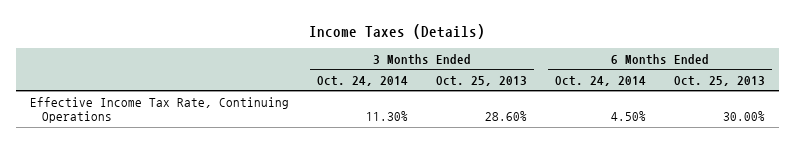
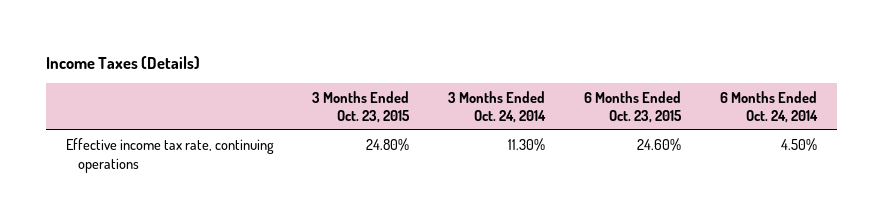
- | 3 Months Ended Oct. 24, 2014 | 3 Months Ended Oct. 25, 2013 | 6 Months Ended Oct. 24, 2014 | 6 Months Ended Oct. 25, 2013
+ | 3 Months Ended Oct. 23, 2015 | 3 Months Ended Oct. 24, 2014 | 6 Months Ended Oct. 23, 2015 | 6 Months Ended Oct. 24, 2014
- Effective Income Tax Rate, Continuing Operations | 11.30% | 28.60% | 4.50% | 30.00%
+ Effective income tax rate, continuing operations | 24.80% | 11.30% | 24.60% | 4.50%

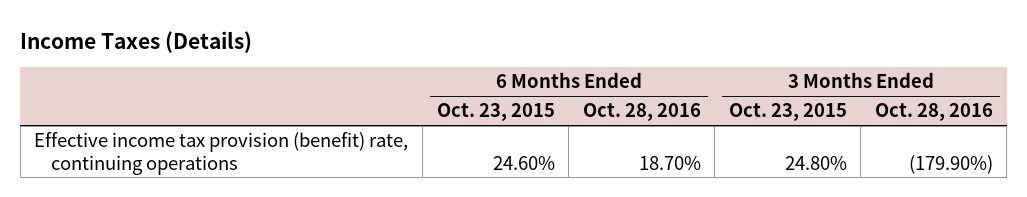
- | 3 Months Ended Oct. 23, 2015 | 3 Months Ended Oct. 24, 2014 | 6 Months Ended Oct. 23, 2015 | 6 Months Ended Oct. 24, 2014
+ | 6 Months Ended Oct. 23, 2015 | 6 Months Ended Oct. 28, 2016 | 3 Months Ended Oct. 23, 2015 | 3 Months Ended Oct. 28, 2016
- Effective income tax rate, continuing operations | 24.80% | 11.30% | 24.60% | 4.50%
+ Effective income tax provision (benefit) rate, continuing operations | 24.60% | 18.70% | 24.80% | (179.90%)

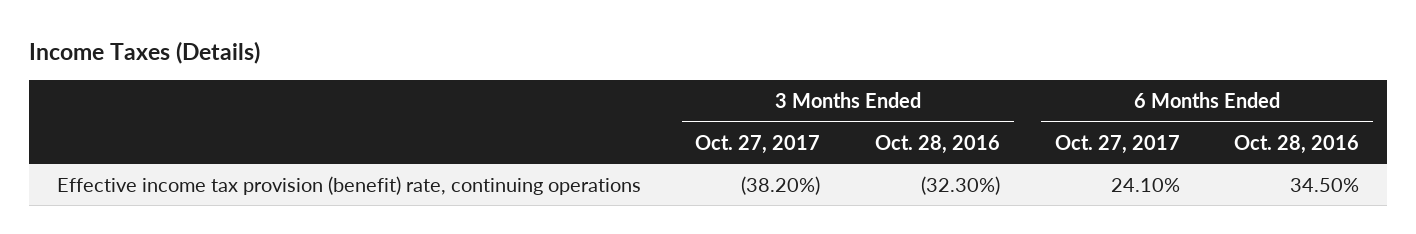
- | 6 Months Ended Oct. 23, 2015 | 6 Months Ended Oct. 28, 2016 | 3 Months Ended Oct. 23, 2015 | 3 Months Ended Oct. 28, 2016
+ | 3 Months Ended Oct. 27, 2017 | 3 Months Ended Oct. 28, 2016 | 6 Months Ended Oct. 27, 2017 | 6 Months Ended Oct. 28, 2016
- Effective income tax provision (benefit) rate, continuing operations | 24.60% | 18.70% | 24.80% | (179.90%)
+ Effective income tax provision (benefit) rate, continuing operations | (38.20%) | (32.30%) | 24.10% | 34.50%

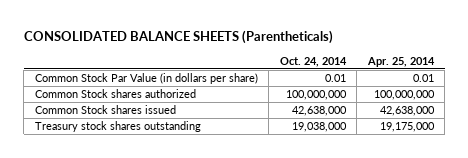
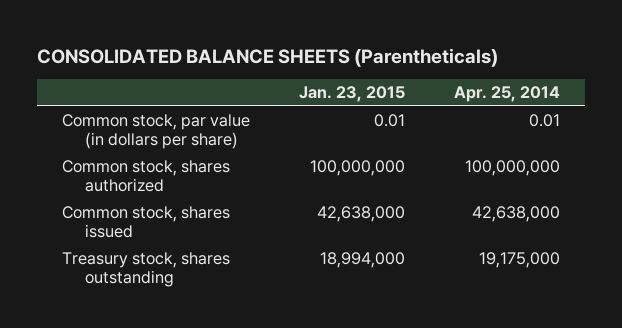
- | Oct. 24, 2014 | Apr. 25, 2014
+ | Jan. 23, 2015 | Apr. 25, 2014
- Common Stock Par Value (in dollars per share) | 0.01 | 0.01
- Common Stock shares authorized | 100,000,000 | 100,000,000
- Common Stock shares issued | 42,638,000 | 42,638,000
- Treasury stock shares outstanding | 19,038,000 | 19,175,000
+ Common stock, par value (in dollars per share) | 0.01 | 0.01
+ Common stock, shares authorized | 100,000,000 | 100,000,000
+ Common stock, shares issued | 42,638,000 | 42,638,000
+ Treasury stock, shares outstanding | 18,994,000 | 19,175,000

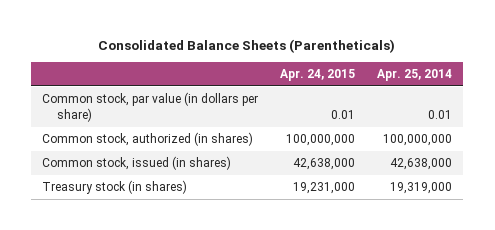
- CONSOLIDATED BALANCE SHEETS (Parentheticals)
+ Consolidated Balance Sheets (Parentheticals)
- | Jan. 23, 2015 | Apr. 25, 2014
+ | Apr. 24, 2015 | Apr. 25, 2014
- Common stock, shares authorized | 100,000,000 | 100,000,000
- Common stock, shares issued | 42,638,000 | 42,638,000
- Treasury stock, shares outstanding | 18,994,000 | 19,175,000
+ Common stock, authorized (in shares) | 100,000,000 | 100,000,000
+ Common stock, issued (in shares) | 42,638,000 | 42,638,000
+ Treasury stock (in shares) | 19,231,000 | 19,319,000

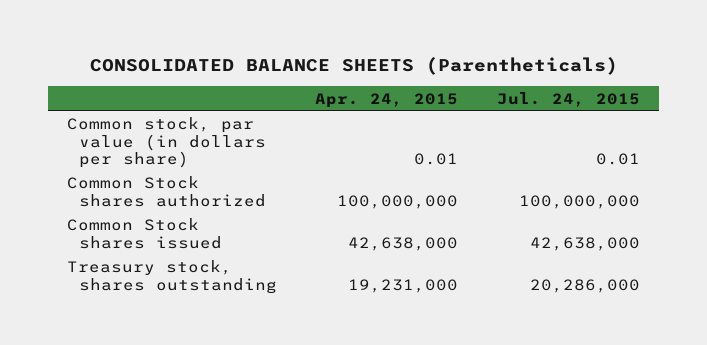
- Consolidated Balance Sheets (Parentheticals)
+ CONSOLIDATED BALANCE SHEETS (Parentheticals)
- | Apr. 24, 2015 | Apr. 25, 2014
+ | Apr. 24, 2015 | Jul. 24, 2015
- Common stock, authorized (in shares) | 100,000,000 | 100,000,000
- Common stock, issued (in shares) | 42,638,000 | 42,638,000
- Treasury stock (in shares) | 19,231,000 | 19,319,000
+ Common Stock shares authorized | 100,000,000 | 100,000,000
+ Common Stock shares issued | 42,638,000 | 42,638,000
+ Treasury stock, shares outstanding | 19,231,000 | 20,286,000

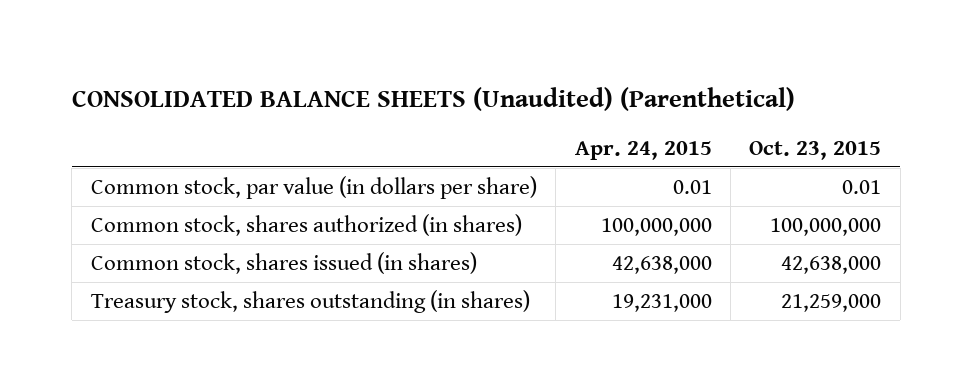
- CONSOLIDATED BALANCE SHEETS (Parentheticals)
+ CONSOLIDATED BALANCE SHEETS (Unaudited) (Parenthetical)
- | Apr. 24, 2015 | Jul. 24, 2015
+ | Apr. 24, 2015 | Oct. 23, 2015
- Common Stock shares authorized | 100,000,000 | 100,000,000
- Common Stock shares issued | 42,638,000 | 42,638,000
- Treasury stock, shares outstanding | 19,231,000 | 20,286,000
+ Common stock, shares authorized (in shares) | 100,000,000 | 100,000,000
+ Common stock, shares issued (in shares) | 42,638,000 | 42,638,000
+ Treasury stock, shares outstanding (in shares) | 19,231,000 | 21,259,000

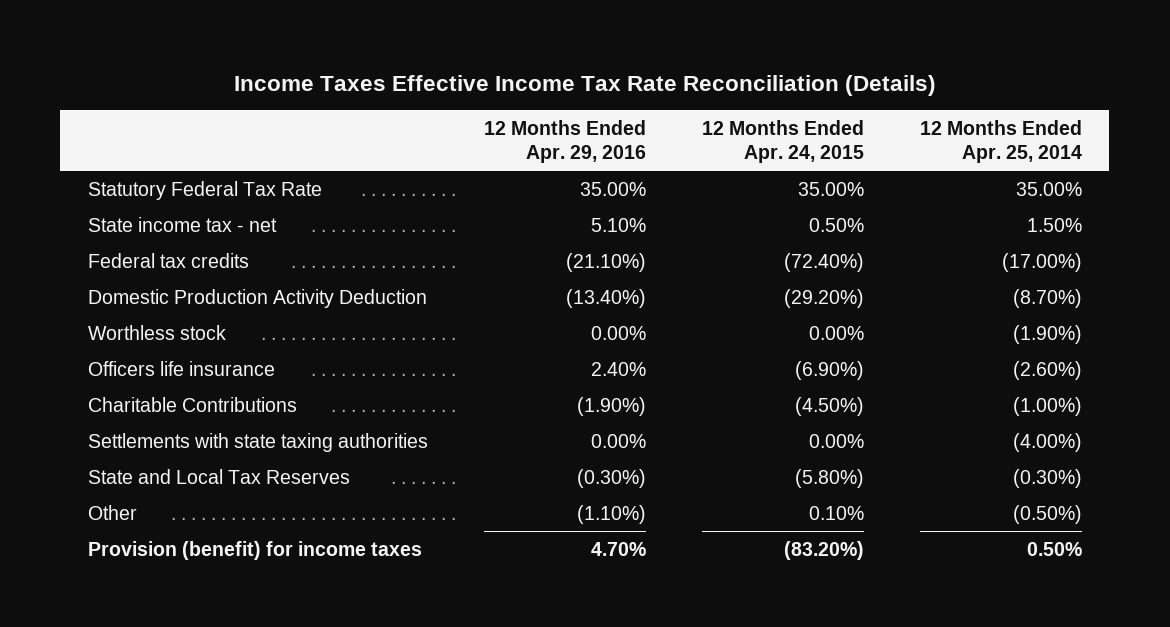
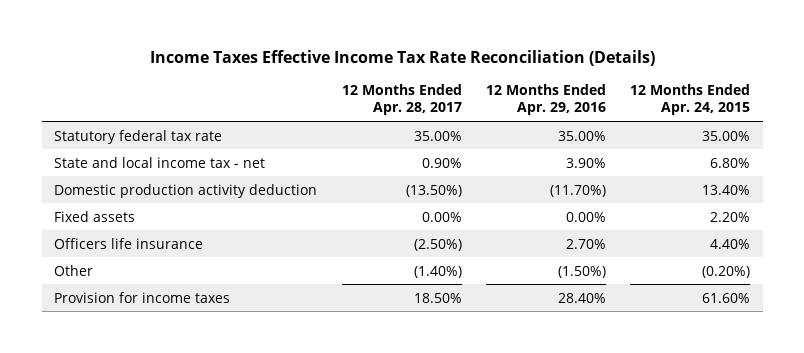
- | 12 Months Ended Apr. 29, 2016 | 12 Months Ended Apr. 24, 2015 | 12 Months Ended Apr. 25, 2014
+ | 12 Months Ended Apr. 28, 2017 | 12 Months Ended Apr. 29, 2016 | 12 Months Ended Apr. 24, 2015
- Statutory Federal Tax Rate | 35.00% | 35.00% | 35.00%
- State income tax - net | 5.10% | 0.50% | 1.50%
- Federal tax credits | (21.10%) | (72.40%) | (17.00%)
- Domestic Production Activity Deduction | (13.40%) | (29.20%) | (8.70%)
- Worthless stock | 0.00% | 0.00% | (1.90%)
- Officers life insurance | 2.40% | (6.90%) | (2.60%)
- Charitable Contributions | (1.90%) | (4.50%) | (1.00%)
- Settlements with state taxing authorities | 0.00% | 0.00% | (4.00%)
- State and Local Tax Reserves | (0.30%) | (5.80%) | (0.30%)
- Other | (1.10%) | 0.10% | (0.50%)
- Provision (benefit) for income taxes | 4.70% | (83.20%) | 0.50%
+ Statutory federal tax rate | 35.00% | 35.00% | 35.00%
+ State and local income tax - net | 0.90% | 3.90% | 6.80%
+ Domestic production activity deduction | (13.50%) | (11.70%) | 13.40%
+ Fixed assets | 0.00% | 0.00% | 2.20%
+ Officers life insurance | (2.50%) | 2.70% | 4.40%
+ Other | (1.40%) | (1.50%) | (0.20%)
+ Provision for income taxes | 18.50% | 28.40% | 61.60%

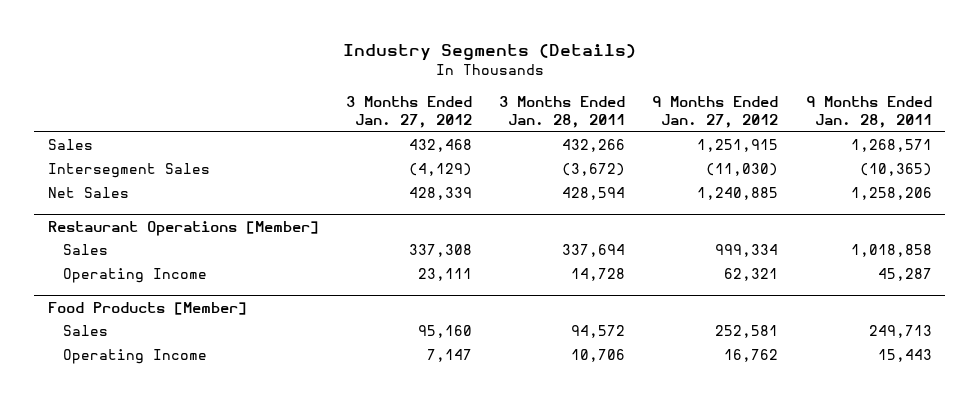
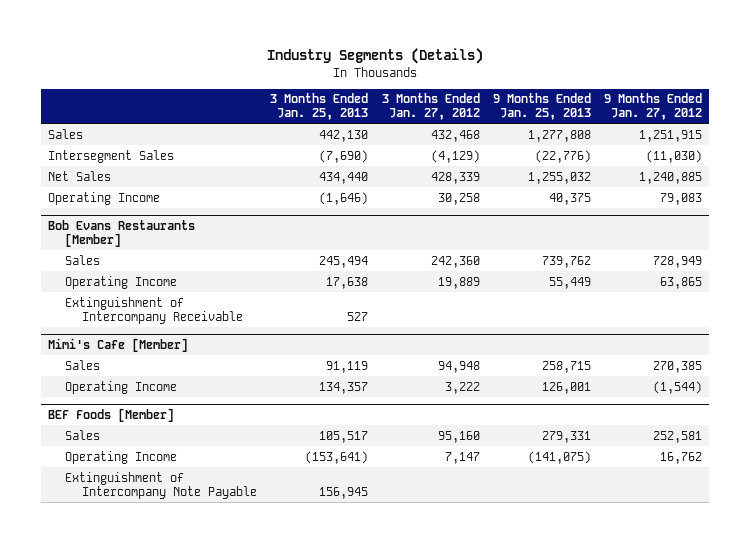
- | 3 Months Ended Jan. 27, 2012 | 3 Months Ended Jan. 28, 2011 | 9 Months Ended Jan. 27, 2012 | 9 Months Ended Jan. 28, 2011
+ | 3 Months Ended Jan. 25, 2013 | 3 Months Ended Jan. 27, 2012 | 9 Months Ended Jan. 25, 2013 | 9 Months Ended Jan. 27, 2012
- Restaurant Operations [Member]
- Sales | 337,308 | 337,694 | 999,334 | 1,018,858
- Operating Income | 23,111 | 14,728 | 62,321 | 45,287
- Food Products [Member]
+ Operating Income | (1,646) | 30,258 | 40,375 | 79,083
+ Bob Evans Restaurants [Member]
+ Sales | 245,494 | 242,360 | 739,762 | 728,949
+ Operating Income | 17,638 | 19,889 | 55,449 | 63,865
+ Extinguishment of Intercompany Receivable | 527 | | |
+ Mimi's Cafe [Member]
+ Sales | 91,119 | 94,948 | 258,715 | 270,385
+ Operating Income | 134,357 | 3,222 | 126,001 | (1,544)
+ BEF Foods [Member]
+ Extinguishment of Intercompany Note Payable | 156,945 | | |

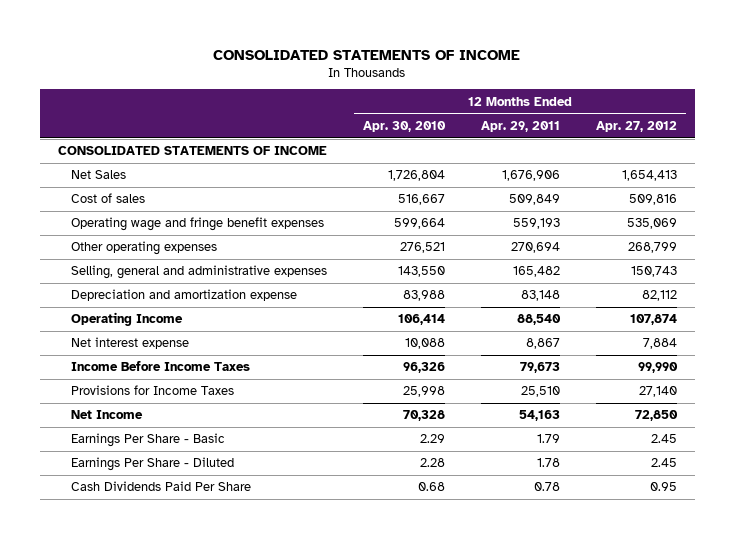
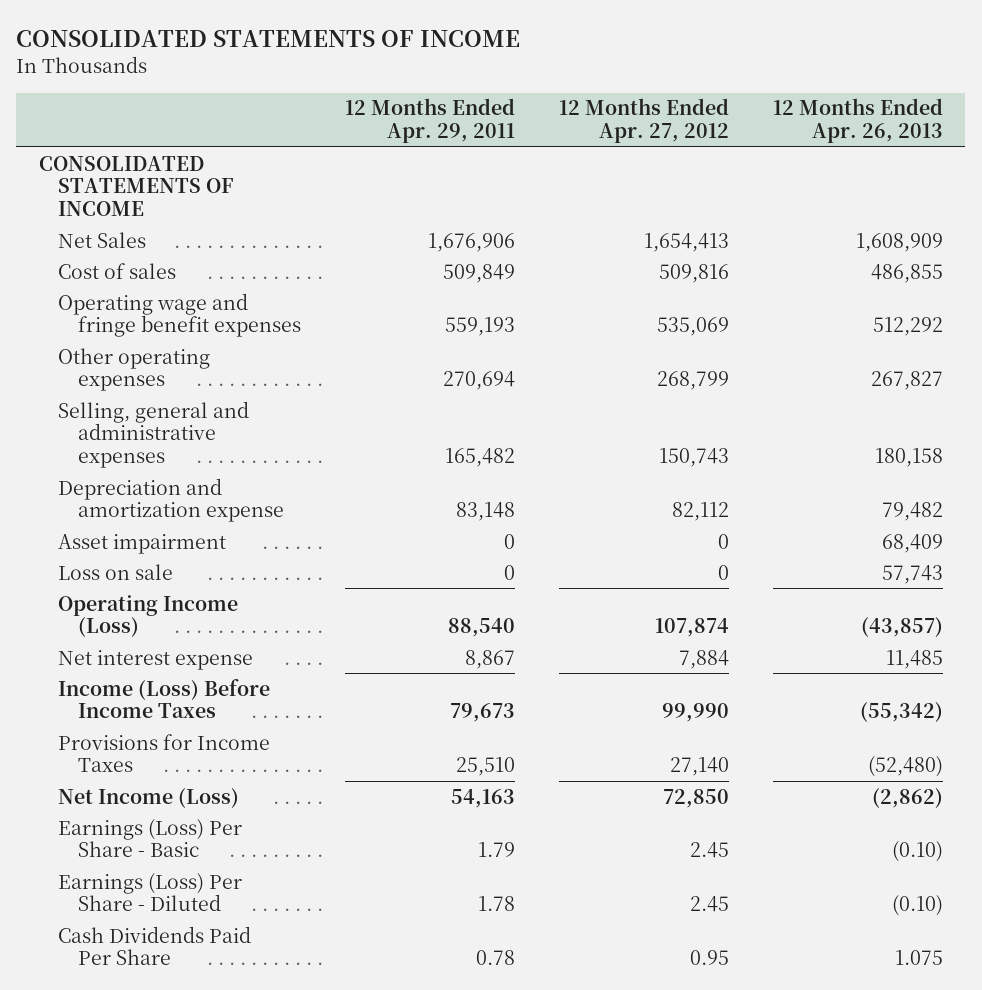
- | 12 Months Ended Apr. 30, 2010 | 12 Months Ended Apr. 29, 2011 | 12 Months Ended Apr. 27, 2012
+ | 12 Months Ended Apr. 29, 2011 | 12 Months Ended Apr. 27, 2012 | 12 Months Ended Apr. 26, 2013
- Operating Income | 106,414 | 88,540 | 107,874
+ Asset impairment | 0 | 0 | 68,409
+ Loss on sale | 0 | 0 | 57,743
+ Operating Income (Loss) | 88,540 | 107,874 | (43,857)
- Income Before Income Taxes | 96,326 | 79,673 | 99,990
+ Income (Loss) Before Income Taxes | 79,673 | 99,990 | (55,342)
- Net Income | 70,328 | 54,163 | 72,850
- Earnings Per Share - Basic | 2.29 | 1.79 | 2.45
- Earnings Per Share - Diluted | 2.28 | 1.78 | 2.45
+ Net Income (Loss) | 54,163 | 72,850 | (2,862)
+ Earnings (Loss) Per Share - Basic | 1.79 | 2.45 | (0.10)
+ Earnings (Loss) Per Share - Diluted | 1.78 | 2.45 | (0.10)

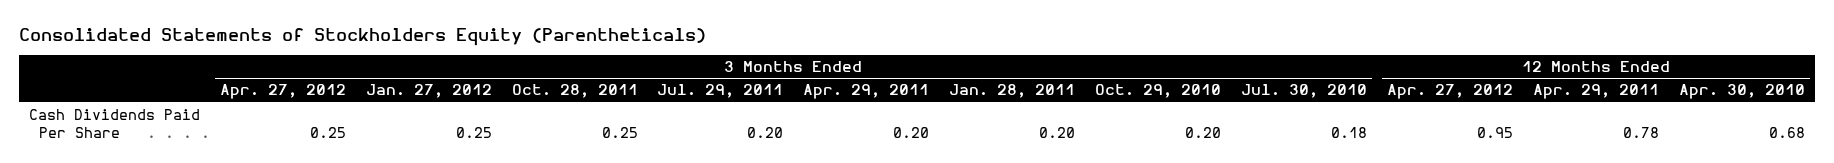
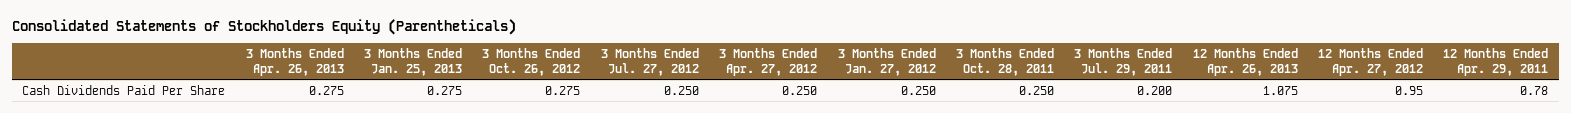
- | 3 Months Ended Apr. 27, 2012 | 3 Months Ended Jan. 27, 2012 | 3 Months Ended Oct. 28, 2011 | 3 Months Ended Jul. 29, 2011 | 3 Months Ended Apr. 29, 2011 | 3 Months Ended Jan. 28, 2011 | 3 Months Ended Oct. 29, 2010 | 3 Months Ended Jul. 30, 2010 | 12 Months Ended Apr. 27, 2012 | 12 Months Ended Apr. 29, 2011 | 12 Months Ended Apr. 30, 2010
+ | 3 Months Ended Apr. 26, 2013 | 3 Months Ended Jan. 25, 2013 | 3 Months Ended Oct. 26, 2012 | 3 Months Ended Jul. 27, 2012 | 3 Months Ended Apr. 27, 2012 | 3 Months Ended Jan. 27, 2012 | 3 Months Ended Oct. 28, 2011 | 3 Months Ended Jul. 29, 2011 | 12 Months Ended Apr. 26, 2013 | 12 Months Ended Apr. 27, 2012 | 12 Months Ended Apr. 29, 2011
- Cash Dividends Paid Per Share | 0.25 | 0.25 | 0.25 | 0.20 | 0.20 | 0.20 | 0.20 | 0.18 | 0.95 | 0.78 | 0.68
+ Cash Dividends Paid Per Share | 0.275 | 0.275 | 0.275 | 0.250 | 0.250 | 0.250 | 0.250 | 0.200 | 1.075 | 0.95 | 0.78

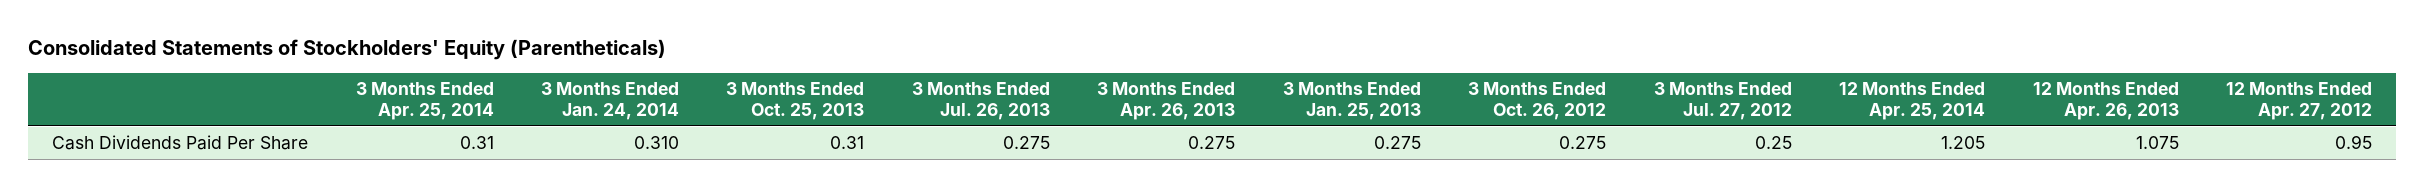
- Consolidated Statements of Stockholders Equity (Parentheticals)
+ Consolidated Statements of Stockholders' Equity (Parentheticals)
- | 3 Months Ended Apr. 26, 2013 | 3 Months Ended Jan. 25, 2013 | 3 Months Ended Oct. 26, 2012 | 3 Months Ended Jul. 27, 2012 | 3 Months Ended Apr. 27, 2012 | 3 Months Ended Jan. 27, 2012 | 3 Months Ended Oct. 28, 2011 | 3 Months Ended Jul. 29, 2011 | 12 Months Ended Apr. 26, 2013 | 12 Months Ended Apr. 27, 2012 | 12 Months Ended Apr. 29, 2011
+ | 3 Months Ended Apr. 25, 2014 | 3 Months Ended Jan. 24, 2014 | 3 Months Ended Oct. 25, 2013 | 3 Months Ended Jul. 26, 2013 | 3 Months Ended Apr. 26, 2013 | 3 Months Ended Jan. 25, 2013 | 3 Months Ended Oct. 26, 2012 | 3 Months Ended Jul. 27, 2012 | 12 Months Ended Apr. 25, 2014 | 12 Months Ended Apr. 26, 2013 | 12 Months Ended Apr. 27, 2012
- Cash Dividends Paid Per Share | 0.275 | 0.275 | 0.275 | 0.250 | 0.250 | 0.250 | 0.250 | 0.200 | 1.075 | 0.95 | 0.78
+ Cash Dividends Paid Per Share | 0.31 | 0.310 | 0.31 | 0.275 | 0.275 | 0.275 | 0.275 | 0.25 | 1.205 | 1.075 | 0.95

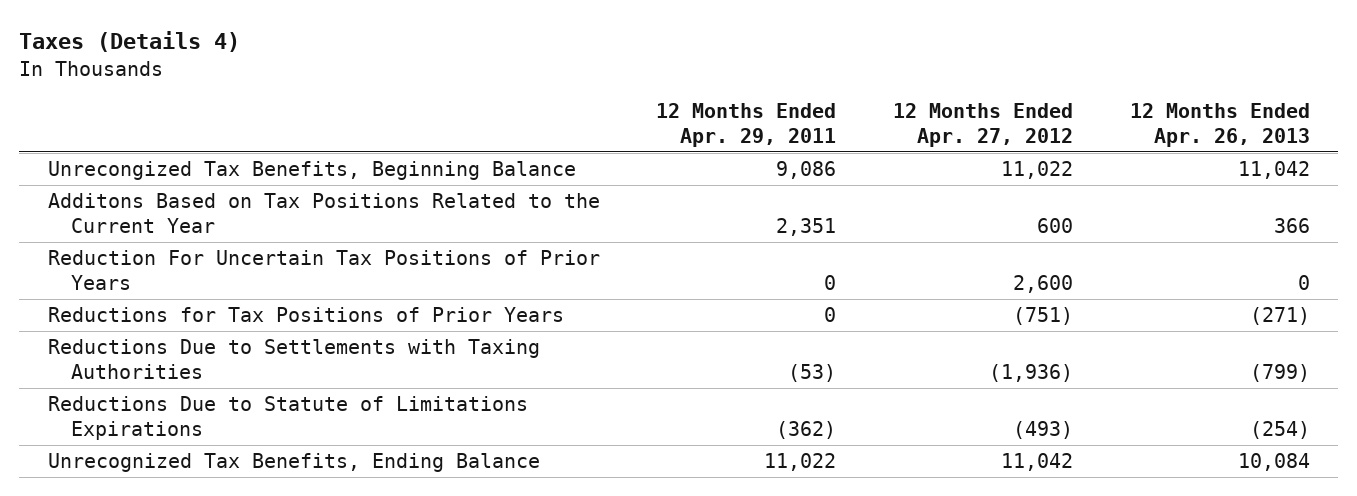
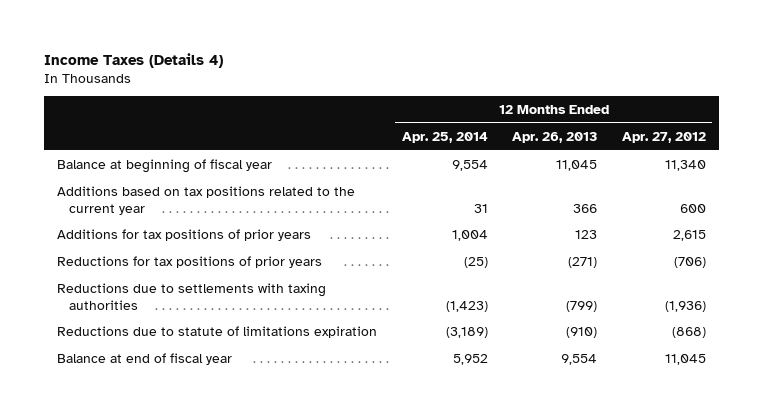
- Taxes (Details 4)
+ Income Taxes (Details 4)
- | 12 Months Ended Apr. 29, 2011 | 12 Months Ended Apr. 27, 2012 | 12 Months Ended Apr. 26, 2013
+ | 12 Months Ended Apr. 25, 2014 | 12 Months Ended Apr. 26, 2013 | 12 Months Ended Apr. 27, 2012
- Unrecongized Tax Benefits, Beginning Balance | 9,086 | 11,022 | 11,042
- Additons Based on Tax Positions Related to the Current Year | 2,351 | 600 | 366
- Reduction For Uncertain Tax Positions of Prior Years | 0 | 2,600 | 0
- Reductions for Tax Positions of Prior Years | 0 | (751) | (271)
- Reductions Due to Settlements with Taxing Authorities | (53) | (1,936) | (799)
- Reductions Due to Statute of Limitations Expirations | (362) | (493) | (254)
- Unrecognized Tax Benefits, Ending Balance | 11,022 | 11,042 | 10,084
+ Balance at beginning of fiscal year | 9,554 | 11,045 | 11,340
+ Additions based on tax positions related to the current year | 31 | 366 | 600
+ Additions for tax positions of prior years | 1,004 | 123 | 2,615
+ Reductions for tax positions of prior years | (25) | (271) | (706)
+ Reductions due to settlements with taxing authorities | (1,423) | (799) | (1,936)
+ Reductions due to statute of limitations expiration | (3,189) | (910) | (868)
+ Balance at end of fiscal year | 5,952 | 9,554 | 11,045

